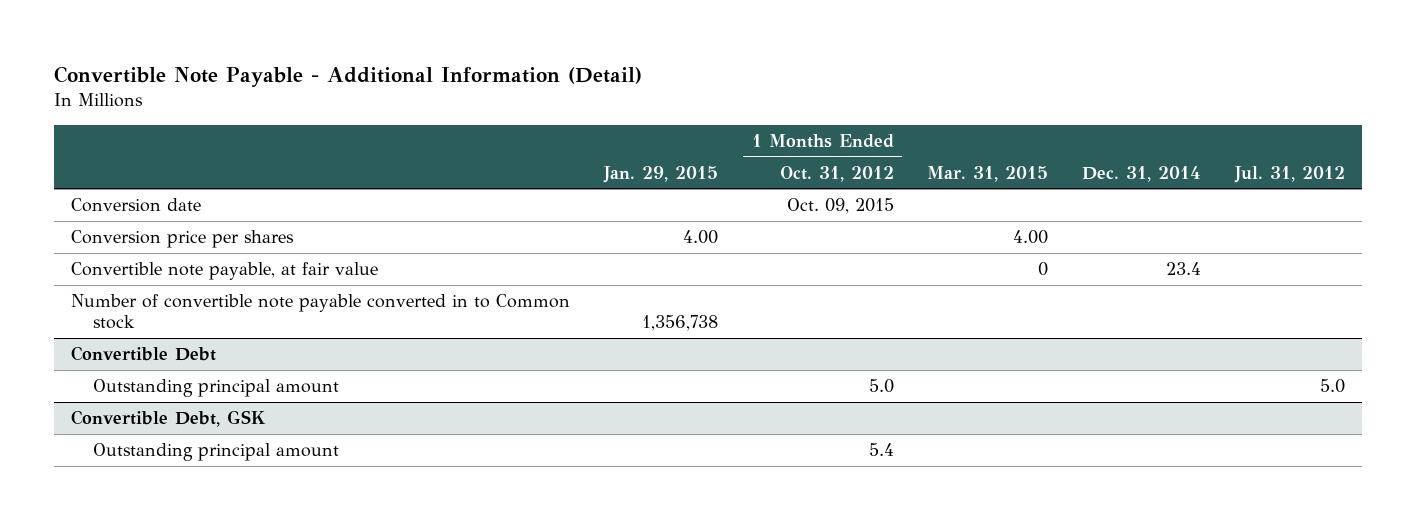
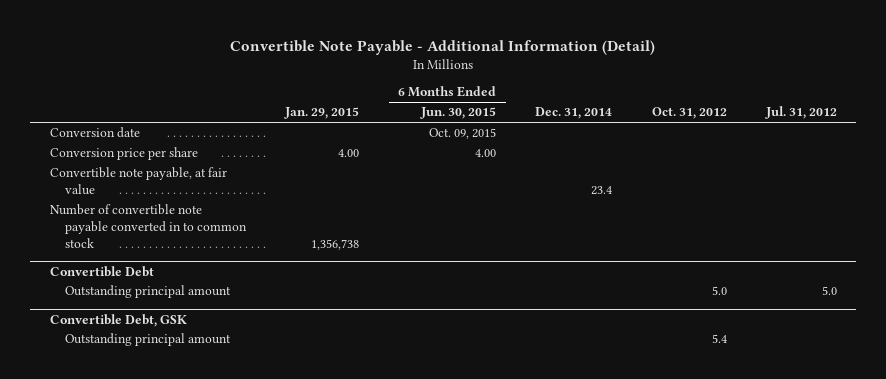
- | Jan. 29, 2015 | 1 Months Ended Oct. 31, 2012 | Mar. 31, 2015 | Dec. 31, 2014 | Jul. 31, 2012
+ | Jan. 29, 2015 | 6 Months Ended Jun. 30, 2015 | Dec. 31, 2014 | Oct. 31, 2012 | Jul. 31, 2012
- Conversion price per shares | 4.00 | | 4.00 | |
+ Conversion price per share | 4.00 | 4.00 | | |
- Number of convertible note payable converted in to Common stock | 1,356,738 | | | |
+ Number of convertible note payable converted in to common stock | 1,356,738 | | | |

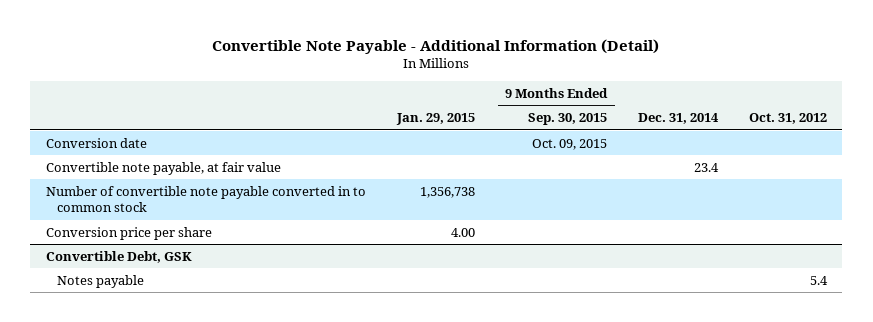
- | Jan. 29, 2015 | 6 Months Ended Jun. 30, 2015 | Dec. 31, 2014 | Oct. 31, 2012 | Jul. 31, 2012
+ | Jan. 29, 2015 | 9 Months Ended Sep. 30, 2015 | Dec. 31, 2014 | Oct. 31, 2012
- Convertible Debt
- Outstanding principal amount | | | | 5.0 | 5.0
moved down: Conversion price per share | 4.00 | | |
@ Convertible Debt, GSK
- Outstanding principal amount | | | | 5.4 |
+ Notes payable | | | | 5.4

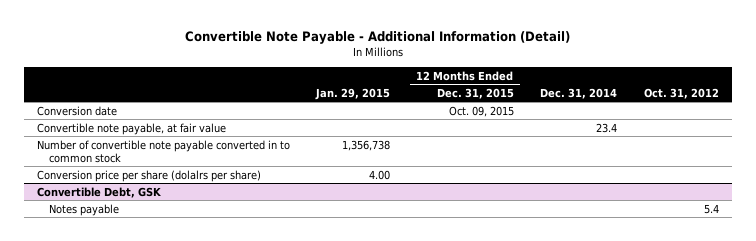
- | Jan. 29, 2015 | 9 Months Ended Sep. 30, 2015 | Dec. 31, 2014 | Oct. 31, 2012
+ | Jan. 29, 2015 | 12 Months Ended Dec. 31, 2015 | Dec. 31, 2014 | Oct. 31, 2012
- Conversion price per share | 4.00 | | |
+ Conversion price per share (dolalrs per share) | 4.00 | | |

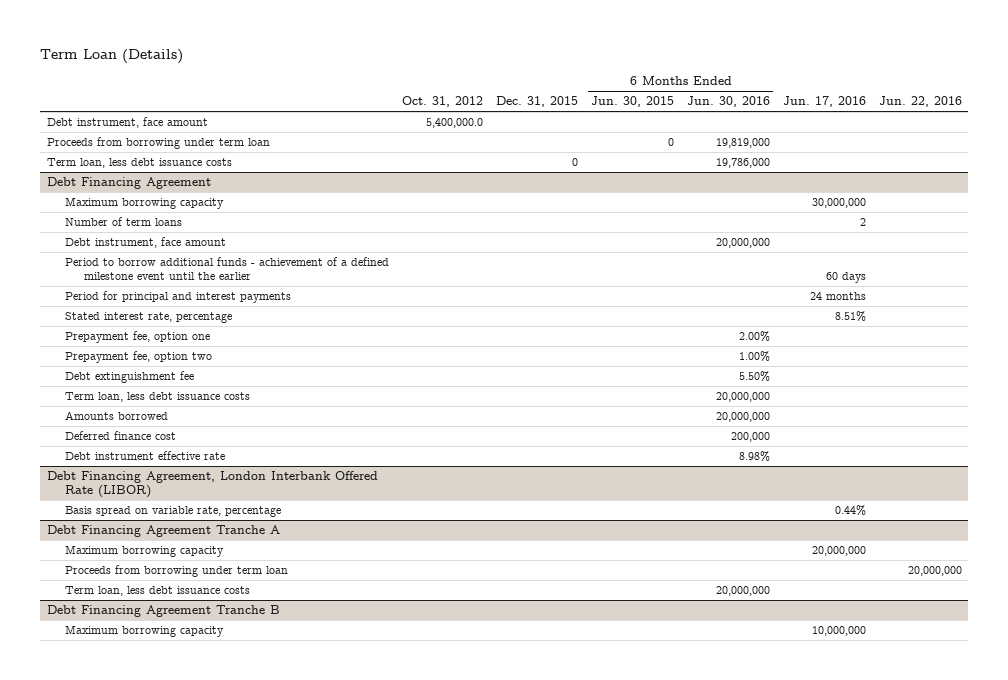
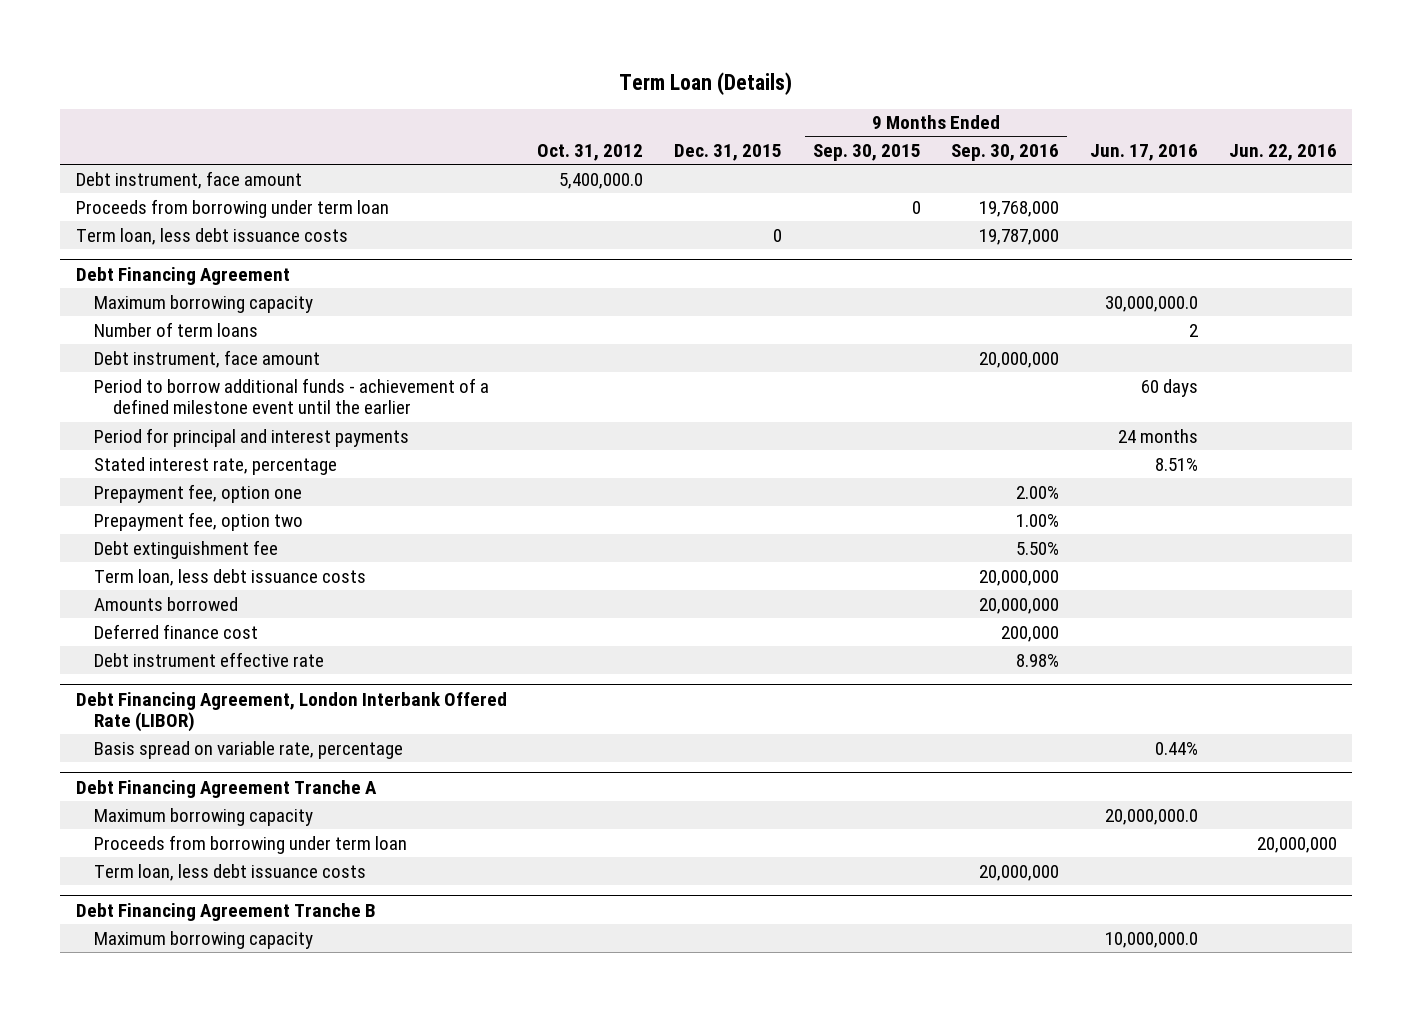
- | Oct. 31, 2012 | Dec. 31, 2015 | 6 Months Ended Jun. 30, 2015 | 6 Months Ended Jun. 30, 2016 | Jun. 17, 2016 | Jun. 22, 2016
+ | Oct. 31, 2012 | Dec. 31, 2015 | 9 Months Ended Sep. 30, 2015 | 9 Months Ended Sep. 30, 2016 | Jun. 17, 2016 | Jun. 22, 2016
@ Debt Financing Agreement
- Maximum borrowing capacity | | | | | 30,000,000 |
+ Maximum borrowing capacity | | | | | 30,000,000.0 |
@ Debt Financing Agreement Tranche A
- Maximum borrowing capacity | | | | | 20,000,000 |
+ Maximum borrowing capacity | | | | | 20,000,000.0 |
@ Debt Financing Agreement Tranche B
- Maximum borrowing capacity | | | | | 10,000,000 |
+ Maximum borrowing capacity | | | | | 10,000,000.0 |

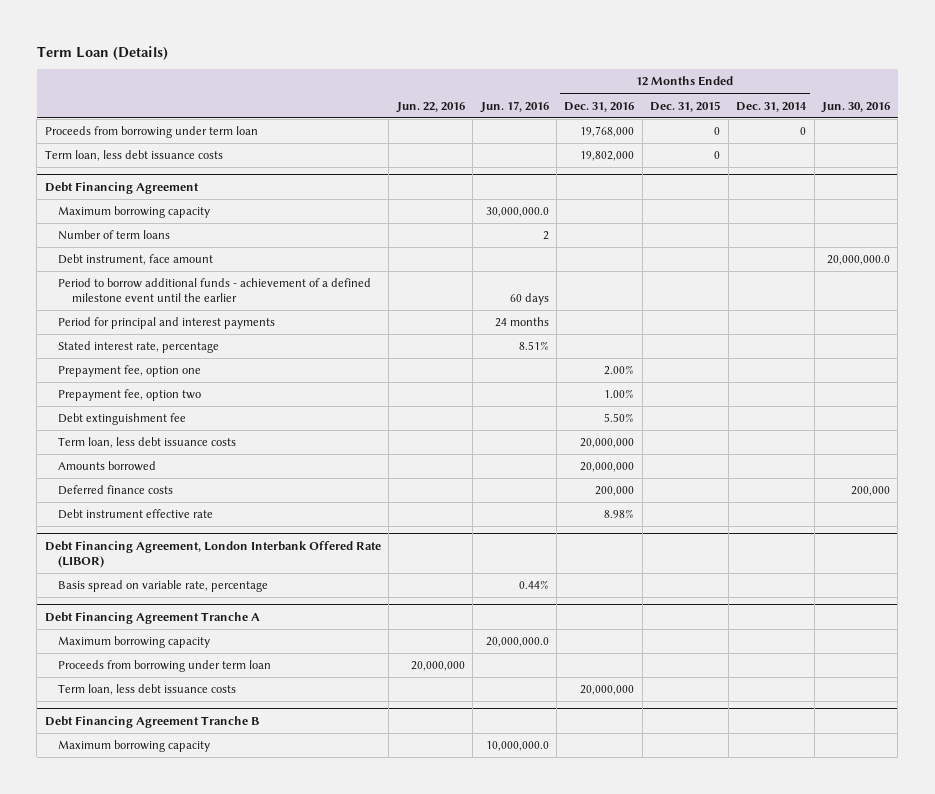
- | Oct. 31, 2012 | Dec. 31, 2015 | 9 Months Ended Sep. 30, 2015 | 9 Months Ended Sep. 30, 2016 | Jun. 17, 2016 | Jun. 22, 2016
+ | Jun. 22, 2016 | Jun. 17, 2016 | 12 Months Ended Dec. 31, 2016 | 12 Months Ended Dec. 31, 2015 | 12 Months Ended Dec. 31, 2014 | Jun. 30, 2016
- Debt instrument, face amount | 5,400,000.0 | | | | |
@ Debt Financing Agreement
- Deferred finance cost | | | | 200,000 | |
+ Deferred finance costs | | | 200,000 | | | 200,000

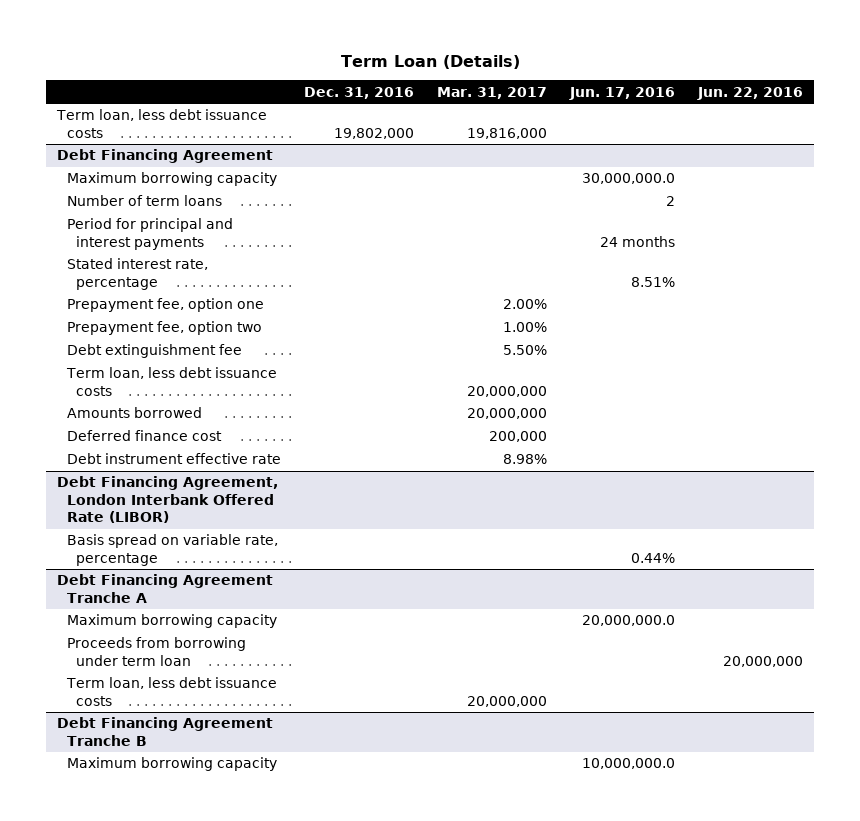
- | Jun. 22, 2016 | Jun. 17, 2016 | 12 Months Ended Dec. 31, 2016 | 12 Months Ended Dec. 31, 2015 | 12 Months Ended Dec. 31, 2014 | Jun. 30, 2016
+ | Dec. 31, 2016 | Mar. 31, 2017 | Jun. 17, 2016 | Jun. 22, 2016
- Proceeds from borrowing under term loan | | | 19,768,000 | 0 | 0 |
@ Debt Financing Agreement
- Debt instrument, face amount | | | | | | 20,000,000.0
- Period to borrow additional funds - achievement of a defined milestone event until the earlier | | 60 days | | | |
- Deferred finance costs | | | 200,000 | | | 200,000
+ Deferred finance cost | | 200,000 | |

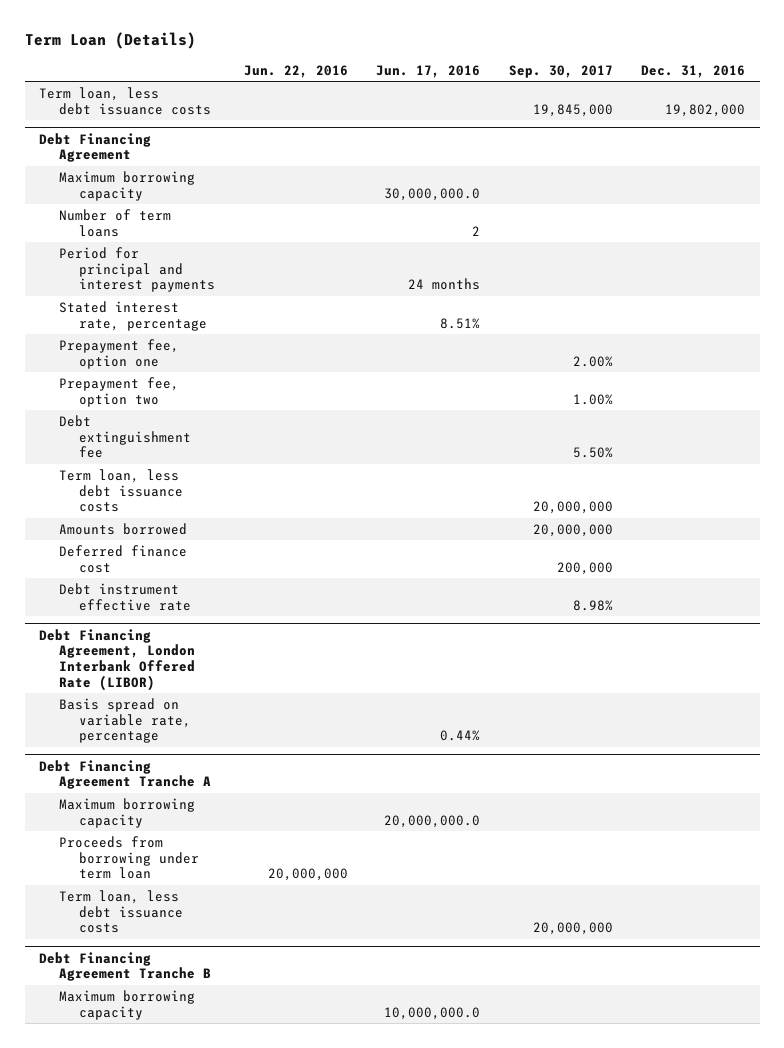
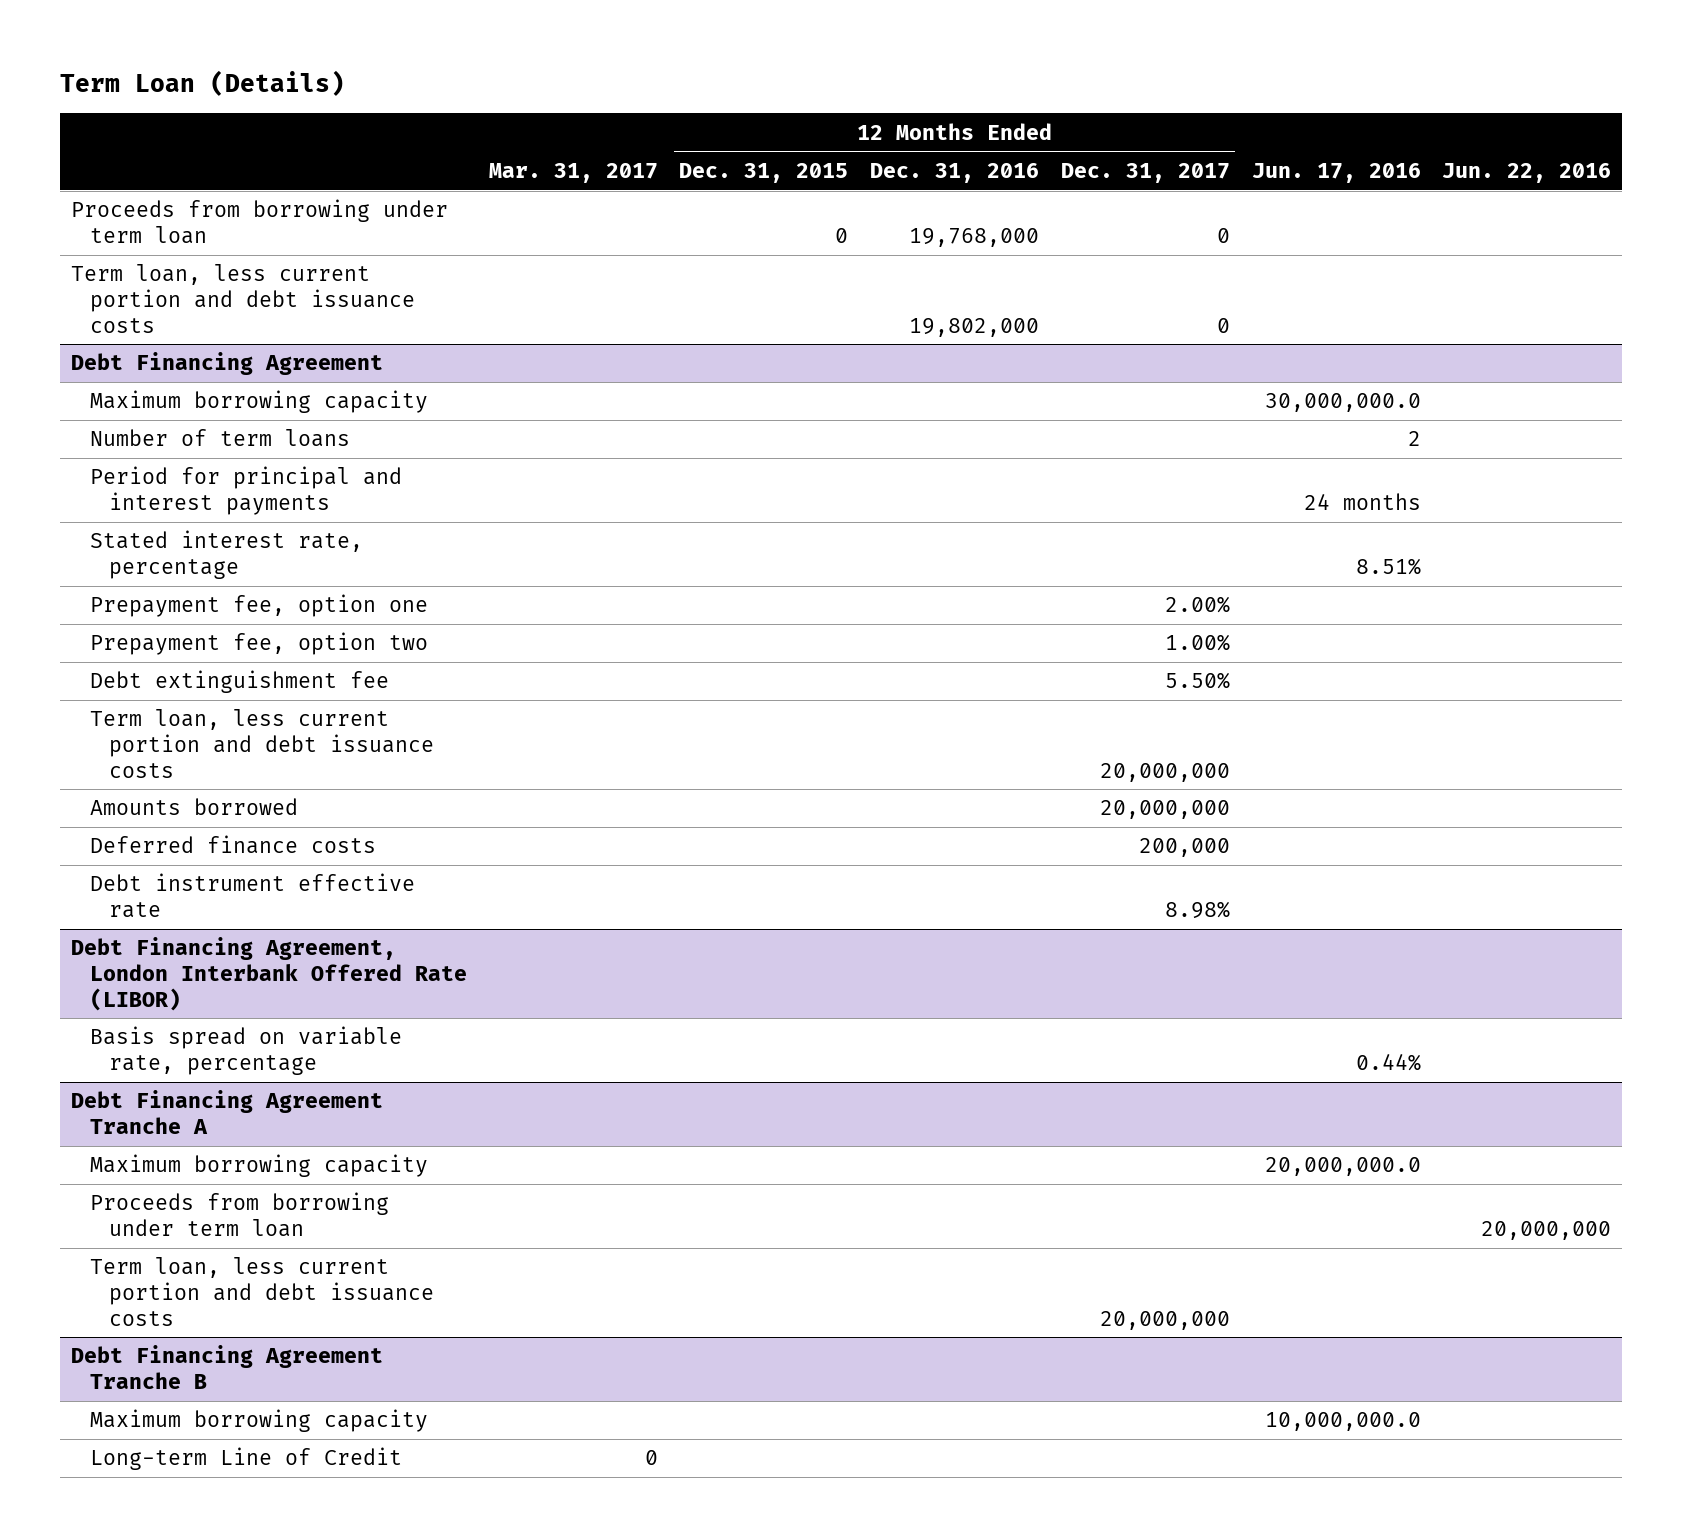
- | Jun. 22, 2016 | Jun. 17, 2016 | Sep. 30, 2017 | Dec. 31, 2016
+ | Mar. 31, 2017 | 12 Months Ended Dec. 31, 2015 | 12 Months Ended Dec. 31, 2016 | 12 Months Ended Dec. 31, 2017 | Jun. 17, 2016 | Jun. 22, 2016
- Term loan, less debt issuance costs | | | 19,845,000 | 19,802,000
+ Proceeds from borrowing under term loan | | 0 | 19,768,000 | 0 | |
+ Term loan, less current portion and debt issuance costs | | | 19,802,000 | 0 | |
@ Debt Financing Agreement
- Term loan, less debt issuance costs | | | 20,000,000 |
+ Term loan, less current portion and debt issuance costs | | | | 20,000,000 | |
- Deferred finance cost | | | 200,000 |
+ Deferred finance costs | | | | 200,000 | |
@ Debt Financing Agreement Tranche A
- Term loan, less debt issuance costs | | | 20,000,000 |
+ Term loan, less current portion and debt issuance costs | | | | 20,000,000 | |
@ Debt Financing Agreement Tranche B
+ Long-term Line of Credit | 0 | | | | |

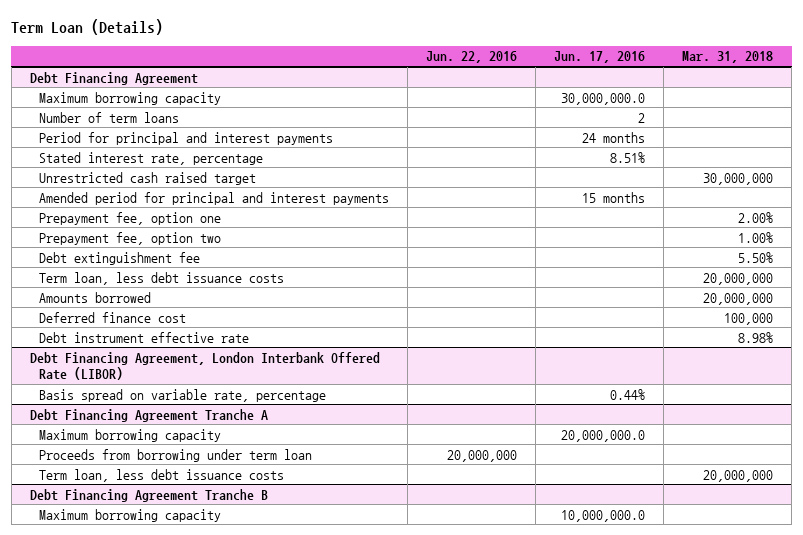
- | Mar. 31, 2017 | 12 Months Ended Dec. 31, 2015 | 12 Months Ended Dec. 31, 2016 | 12 Months Ended Dec. 31, 2017 | Jun. 17, 2016 | Jun. 22, 2016
+ | Jun. 22, 2016 | Jun. 17, 2016 | Mar. 31, 2018
- Proceeds from borrowing under term loan | | 0 | 19,768,000 | 0 | |
- Term loan, less current portion and debt issuance costs | | | 19,802,000 | 0 | |
@ Debt Financing Agreement
+ Unrestricted cash raised target | | | 30,000,000
+ Amended period for principal and interest payments | | 15 months |
- Term loan, less current portion and debt issuance costs | | | | 20,000,000 | |
+ Term loan, less debt issuance costs | | | 20,000,000
- Deferred finance costs | | | | 200,000 | |
+ Deferred finance cost | | | 100,000
@ Debt Financing Agreement Tranche A
- Term loan, less current portion and debt issuance costs | | | | 20,000,000 | |
+ Term loan, less debt issuance costs | | | 20,000,000
@ Debt Financing Agreement Tranche B
- Long-term Line of Credit | 0 | | | | |

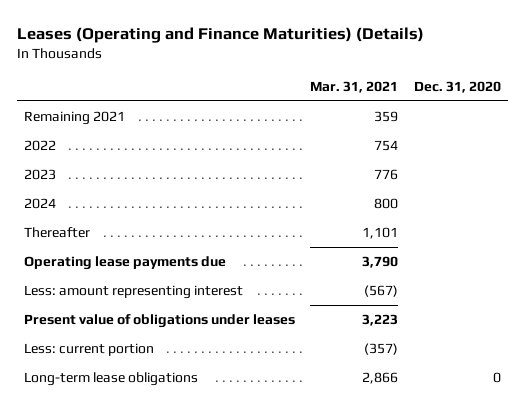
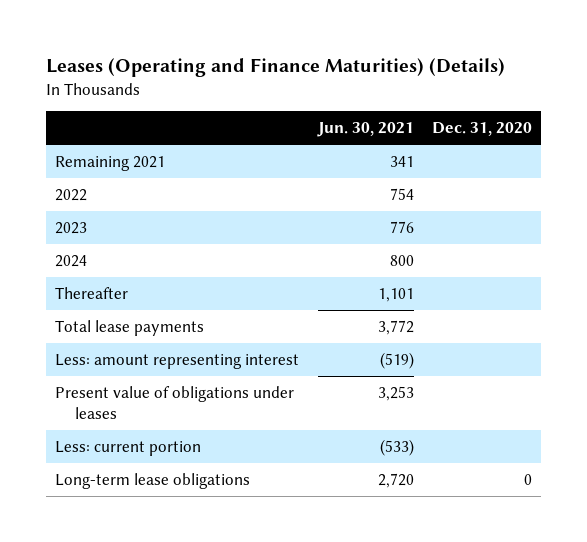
- | Mar. 31, 2021 | Dec. 31, 2020
+ | Jun. 30, 2021 | Dec. 31, 2020
- Operating lease payments due | 3,790 |
+ Total lease payments | 3,772 |

